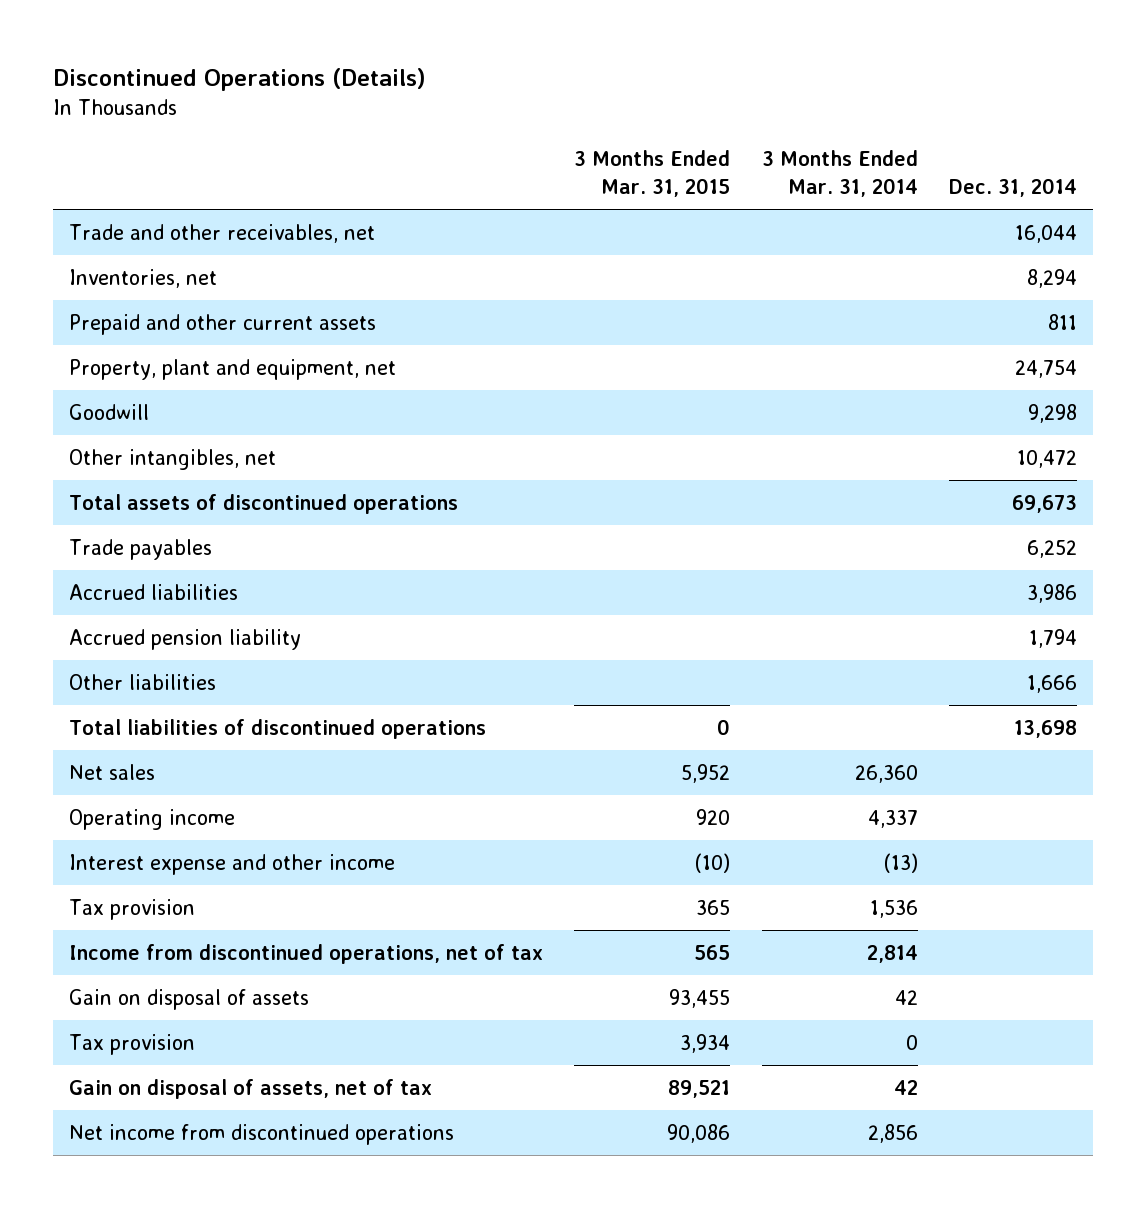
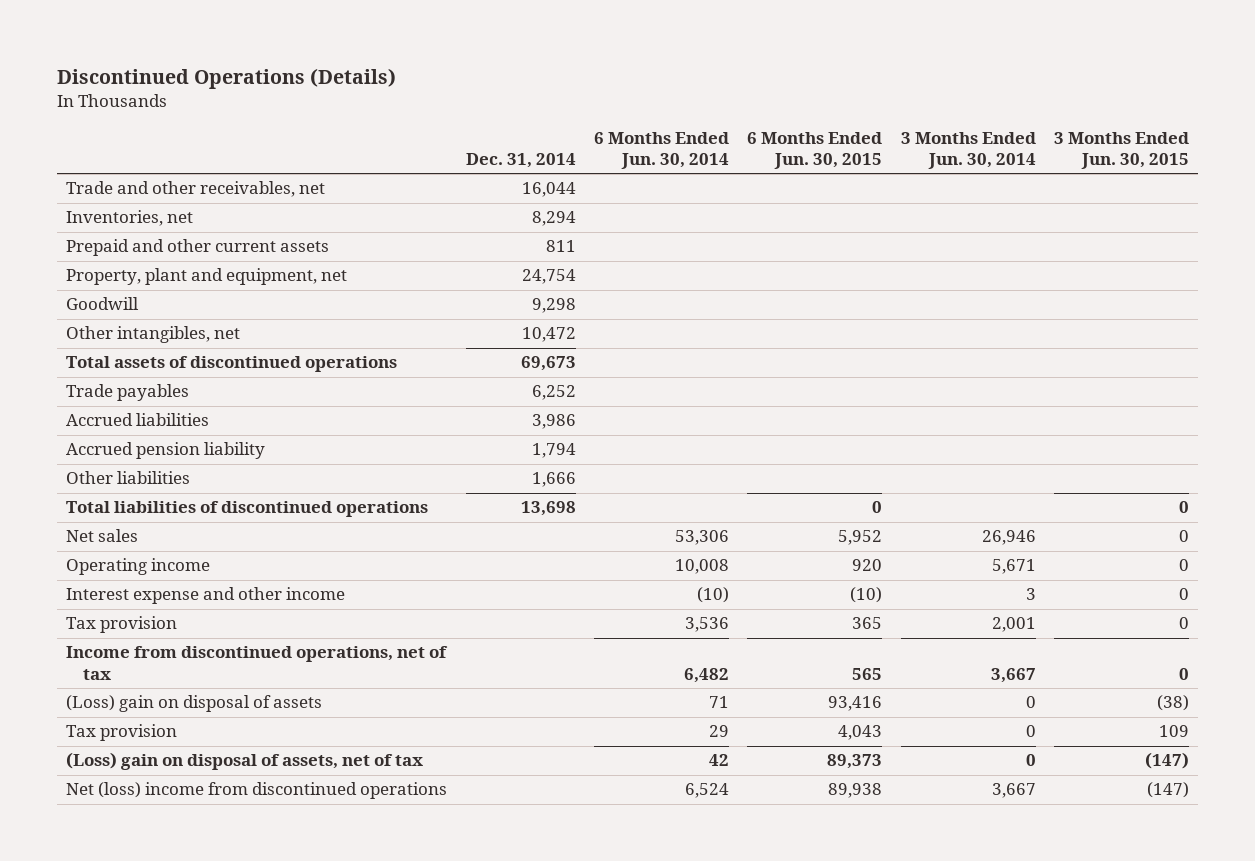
- | 3 Months Ended Mar. 31, 2015 | 3 Months Ended Mar. 31, 2014 | Dec. 31, 2014
+ | Dec. 31, 2014 | 6 Months Ended Jun. 30, 2014 | 6 Months Ended Jun. 30, 2015 | 3 Months Ended Jun. 30, 2014 | 3 Months Ended Jun. 30, 2015
- Gain on disposal of assets | 93,455 | 42 |
+ (Loss) gain on disposal of assets | | 71 | 93,416 | 0 | (38)
- Gain on disposal of assets, net of tax | 89,521 | 42 |
- Net income from discontinued operations | 90,086 | 2,856 |
+ (Loss) gain on disposal of assets, net of tax | | 42 | 89,373 | 0 | (147)
+ Net (loss) income from discontinued operations | | 6,524 | 89,938 | 3,667 | (147)

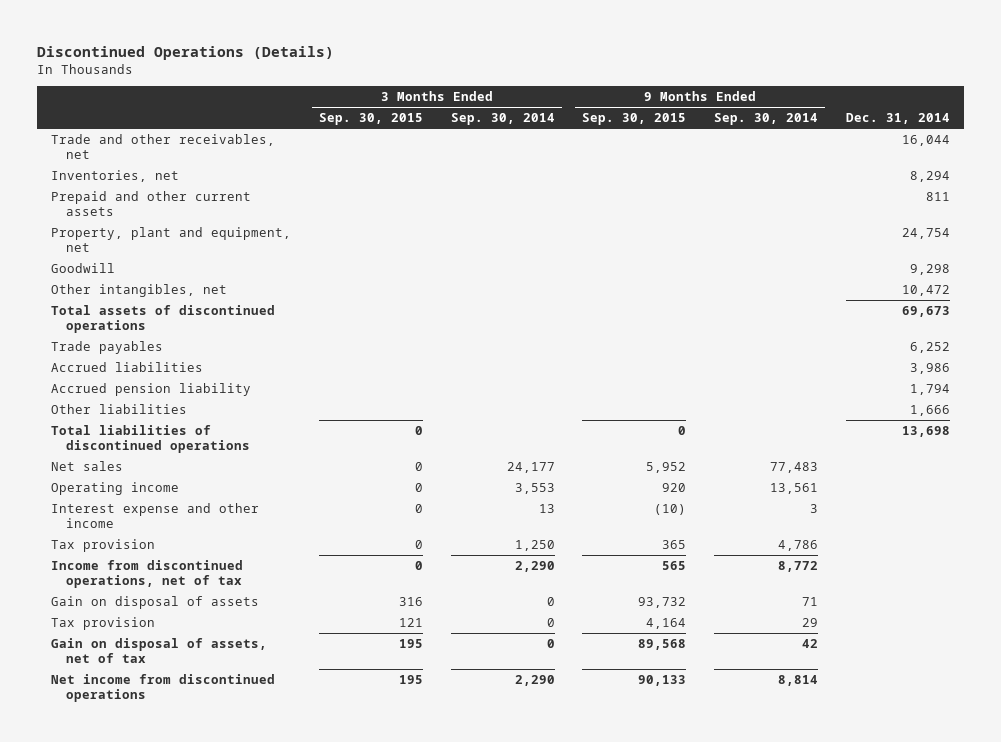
- | Dec. 31, 2014 | 6 Months Ended Jun. 30, 2014 | 6 Months Ended Jun. 30, 2015 | 3 Months Ended Jun. 30, 2014 | 3 Months Ended Jun. 30, 2015
+ | 3 Months Ended Sep. 30, 2015 | 3 Months Ended Sep. 30, 2014 | 9 Months Ended Sep. 30, 2015 | 9 Months Ended Sep. 30, 2014 | Dec. 31, 2014
- (Loss) gain on disposal of assets | | 71 | 93,416 | 0 | (38)
+ Gain on disposal of assets | 316 | 0 | 93,732 | 71 |
- (Loss) gain on disposal of assets, net of tax | | 42 | 89,373 | 0 | (147)
- Net (loss) income from discontinued operations | | 6,524 | 89,938 | 3,667 | (147)
+ Gain on disposal of assets, net of tax | 195 | 0 | 89,568 | 42 |
+ Net income from discontinued operations | 195 | 2,290 | 90,133 | 8,814 |

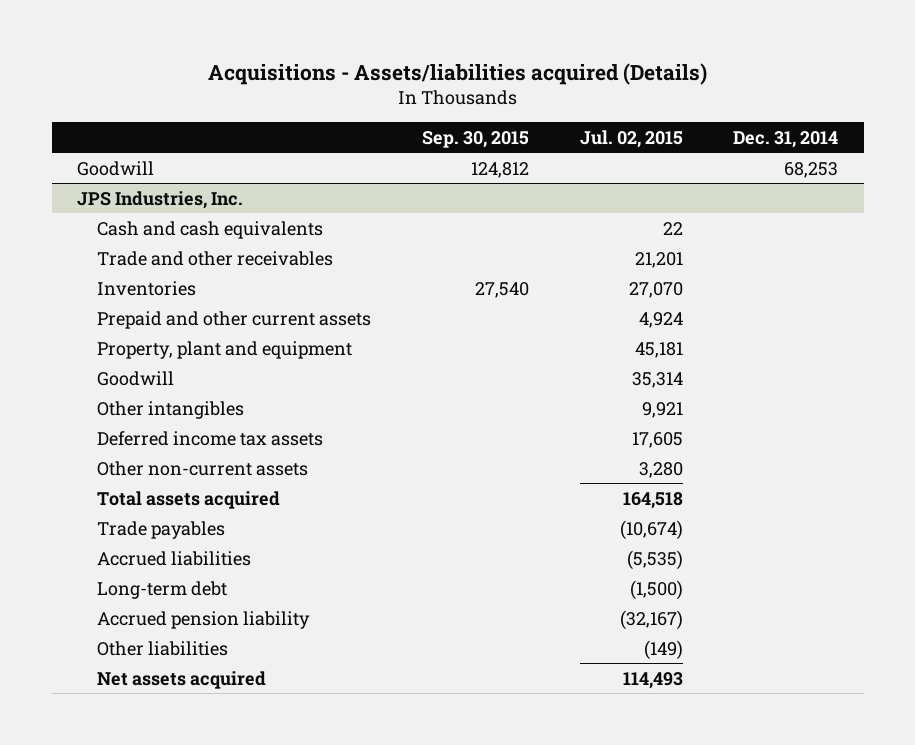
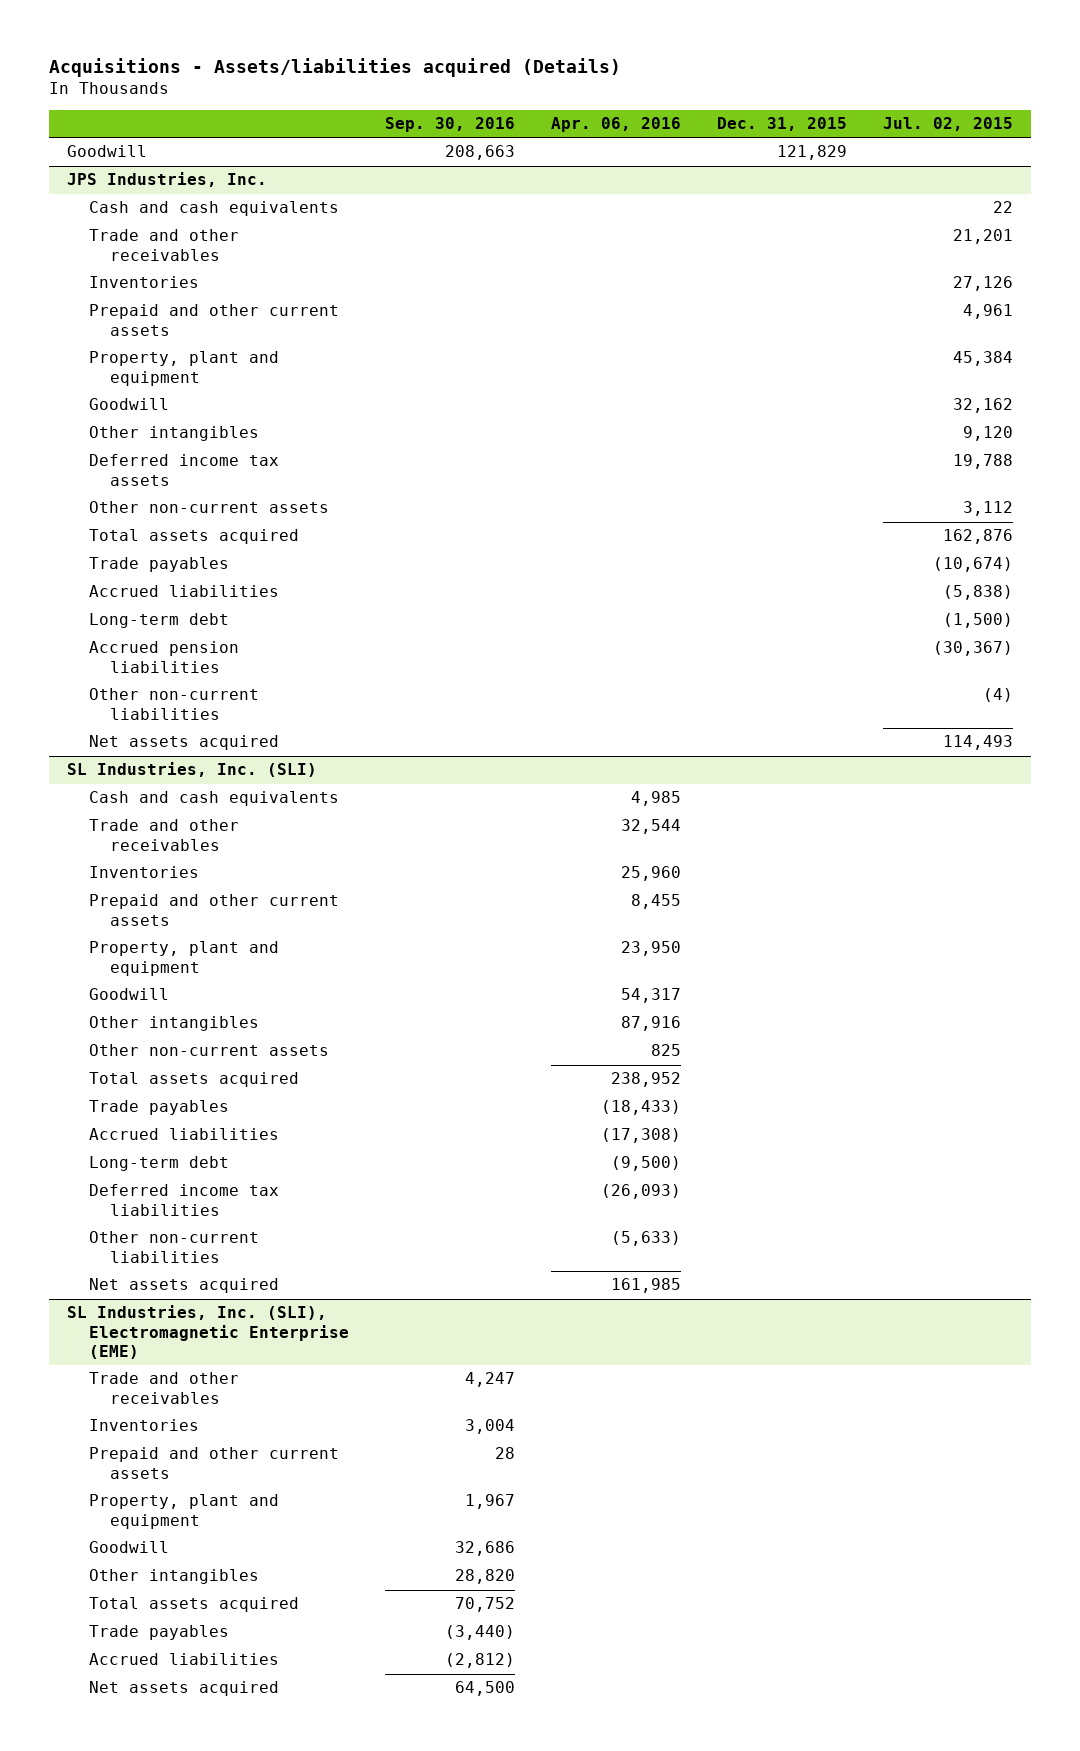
- | Sep. 30, 2015 | Jul. 02, 2015 | Dec. 31, 2014
+ | Sep. 30, 2016 | Apr. 06, 2016 | Dec. 31, 2015 | Jul. 02, 2015
@ JPS Industries, Inc.
- Inventories | 27,540 | 27,070 |
- Prepaid and other current assets | | 4,924 |
- Property, plant and equipment | | 45,181 |
- Goodwill | | 35,314 |
- Other intangibles | | 9,921 |
- Deferred income tax assets | | 17,605 |
- Other non-current assets | | 3,280 |
- Total assets acquired | | 164,518 |
+ Inventories | | | | 27,126
+ Prepaid and other current assets | | | | 4,961
+ Property, plant and equipment | | | | 45,384
+ Goodwill | | | | 32,162
+ Other intangibles | | | | 9,120
+ Deferred income tax assets | | | | 19,788
+ Other non-current assets | | | | 3,112
+ Total assets acquired | | | | 162,876
- Accrued liabilities | | (5,535) |
+ Accrued liabilities | | | | (5,838)
- Accrued pension liability | | (32,167) |
- Other liabilities | | (149) |
+ Accrued pension liabilities | | | | (30,367)
+ Other non-current liabilities | | | | (4)
+ SL Industries, Inc. (SLI)
+ Cash and cash equivalents | | 4,985 | |
+ Trade and other receivables | | 32,544 | |
+ Inventories | | 25,960 | |
+ Prepaid and other current assets | | 8,455 | |
+ Property, plant and equipment | | 23,950 | |
+ Goodwill | | 54,317 | |
+ Other intangibles | | 87,916 | |
+ Other non-current assets | | 825 | |
+ Total assets acquired | | 238,952 | |
+ Trade payables | | (18,433) | |
+ Accrued liabilities | | (17,308) | |
+ Long-term debt | | (9,500) | |
+ Deferred income tax liabilities | | (26,093) | |
+ Other non-current liabilities | | (5,633) | |
+ Net assets acquired | | 161,985 | |
+ SL Industries, Inc. (SLI), Electromagnetic Enterprise (EME)
+ Trade and other receivables | 4,247 | | |
+ Inventories | 3,004 | | |
+ Prepaid and other current assets | 28 | | |
+ Property, plant and equipment | 1,967 | | |
+ Goodwill | 32,686 | | |
+ Other intangibles | 28,820 | | |
+ Total assets acquired | 70,752 | | |
+ Trade payables | (3,440) | | |
+ Accrued liabilities | (2,812) | | |
+ Net assets acquired | 64,500 | | |

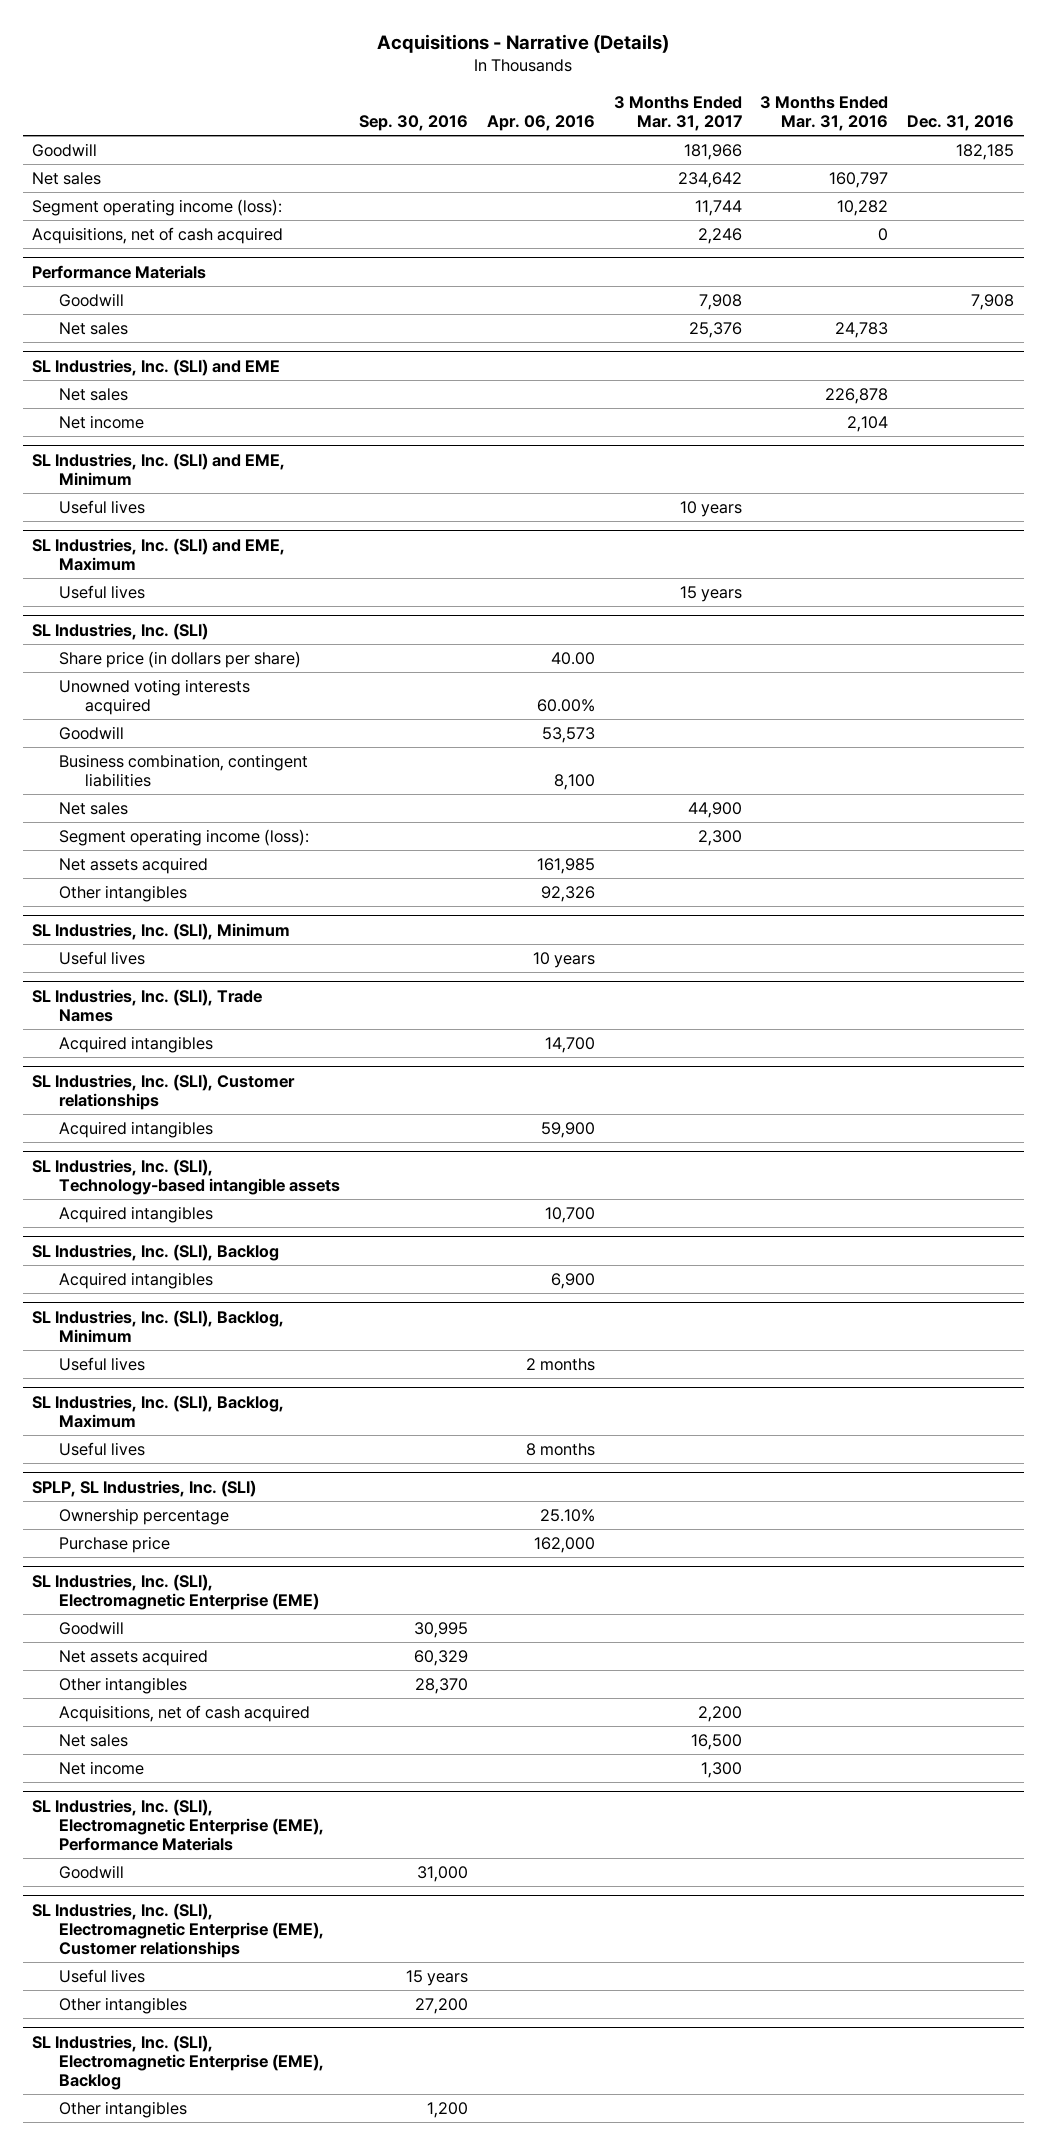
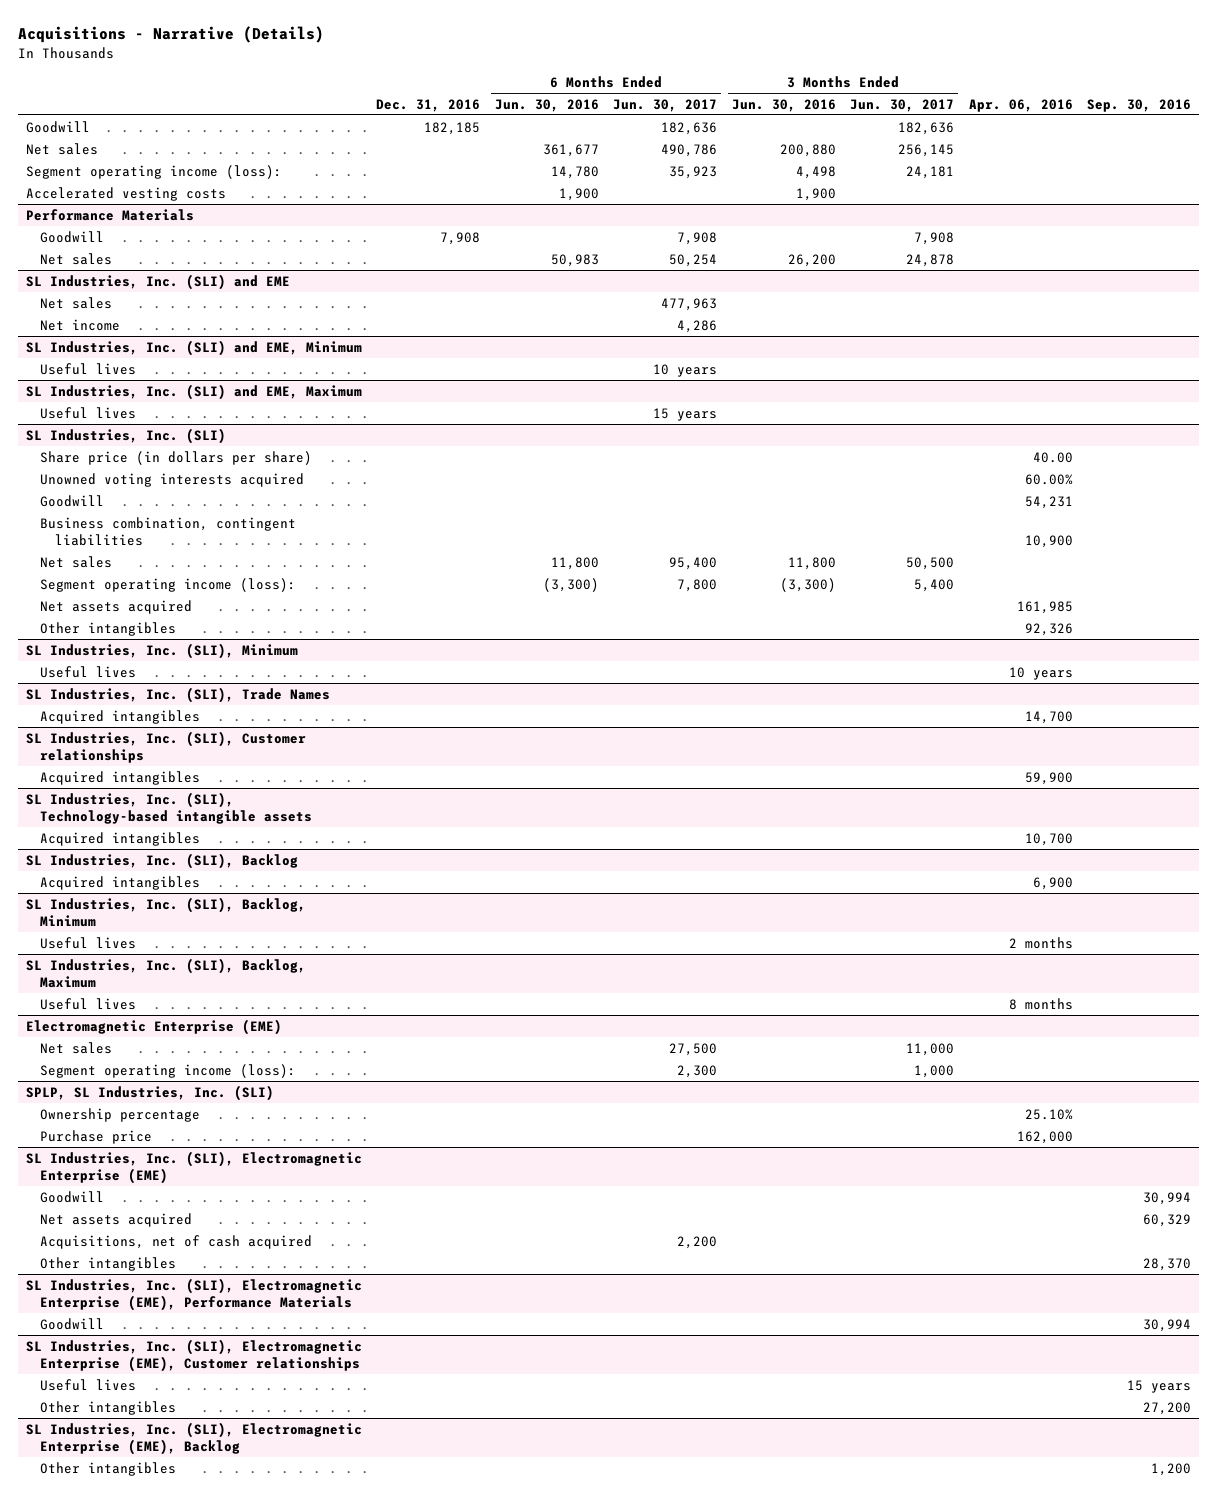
- | Sep. 30, 2016 | Apr. 06, 2016 | 3 Months Ended Mar. 31, 2017 | 3 Months Ended Mar. 31, 2016 | Dec. 31, 2016
+ | Dec. 31, 2016 | 6 Months Ended Jun. 30, 2016 | 6 Months Ended Jun. 30, 2017 | 3 Months Ended Jun. 30, 2016 | 3 Months Ended Jun. 30, 2017 | Apr. 06, 2016 | Sep. 30, 2016
- Acquisitions, net of cash acquired | | | 2,246 | 0 |
+ Accelerated vesting costs | | 1,900 | | 1,900 | | |
@ SL Industries, Inc. (SLI)
- Goodwill | | 53,573 | | |
- Business combination, contingent liabilities | | 8,100 | | |
+ Goodwill | | | | | | 54,231 |
+ Business combination, contingent liabilities | | | | | | 10,900 |
+ Electromagnetic Enterprise (EME)
+ Net sales | | | 27,500 | | 11,000 | |
+ Segment operating income (loss): | | | 2,300 | | 1,000 | |
@ SL Industries, Inc. (SLI), Electromagnetic Enterprise (EME)
- Goodwill | 30,995 | | | |
+ Goodwill | | | | | | | 30,994
- Net sales | | | 16,500 | |
- Net income | | | 1,300 | |
moved down: Other intangibles | | | | | | | 28,370
@ SL Industries, Inc. (SLI), Electromagnetic Enterprise (EME), Performance Materials
- Goodwill | 31,000 | | | |
+ Goodwill | | | | | | | 30,994

